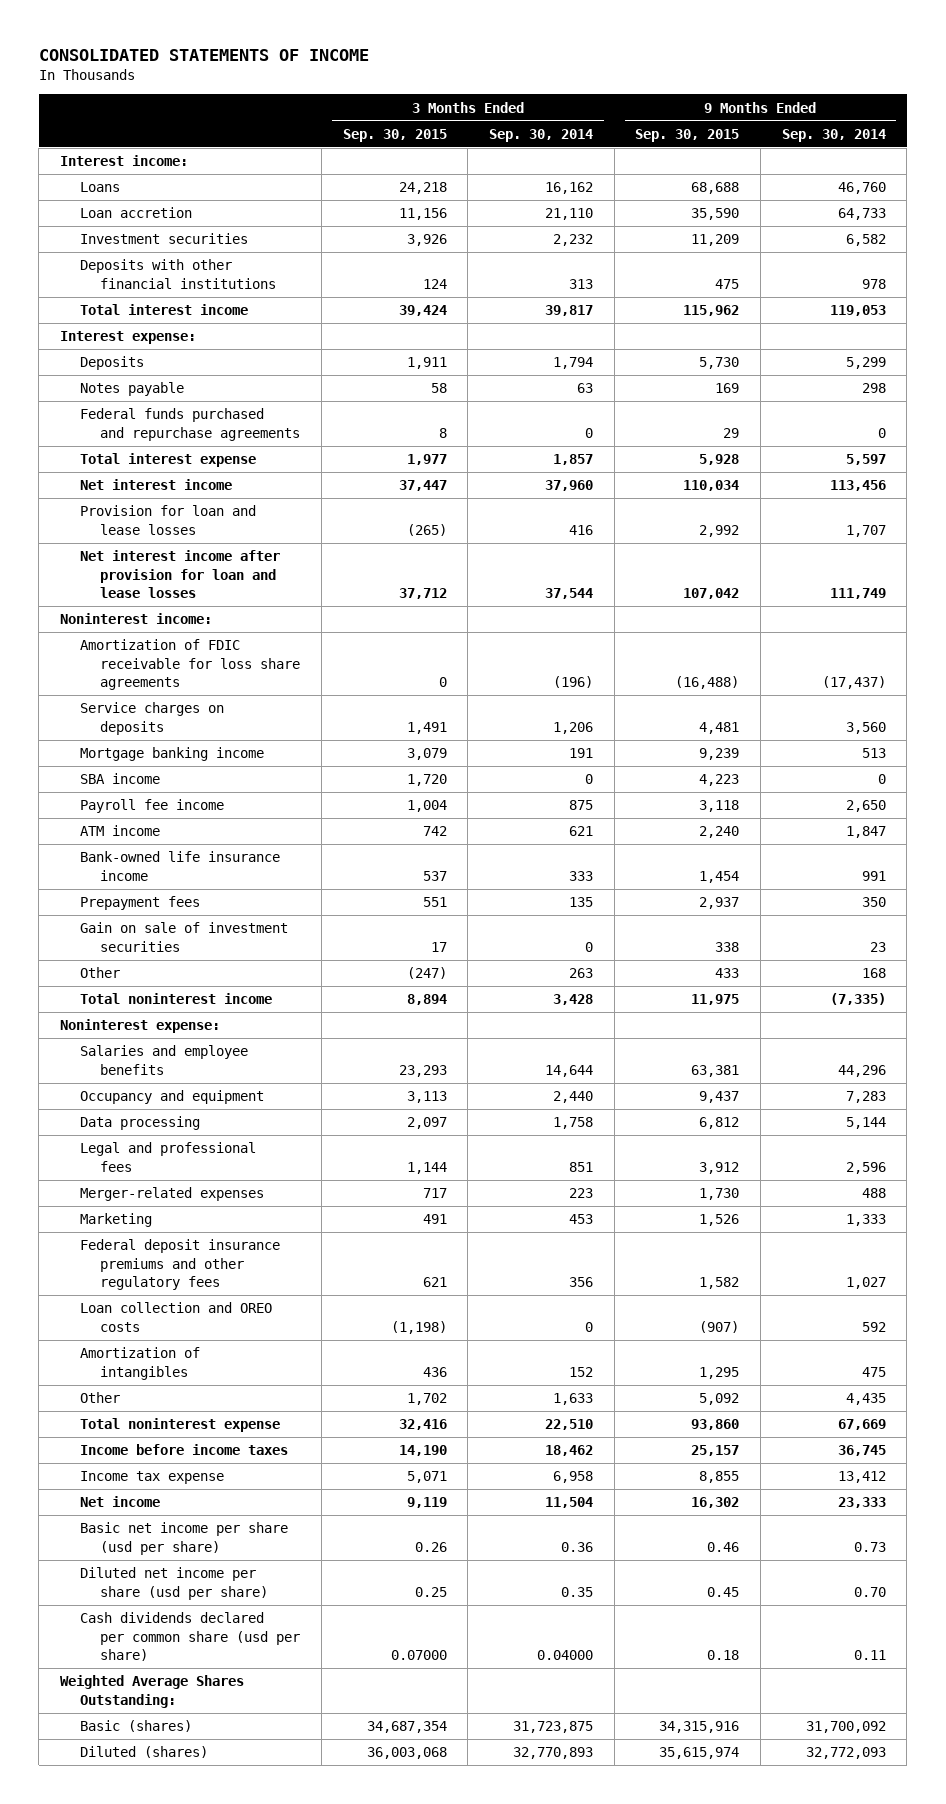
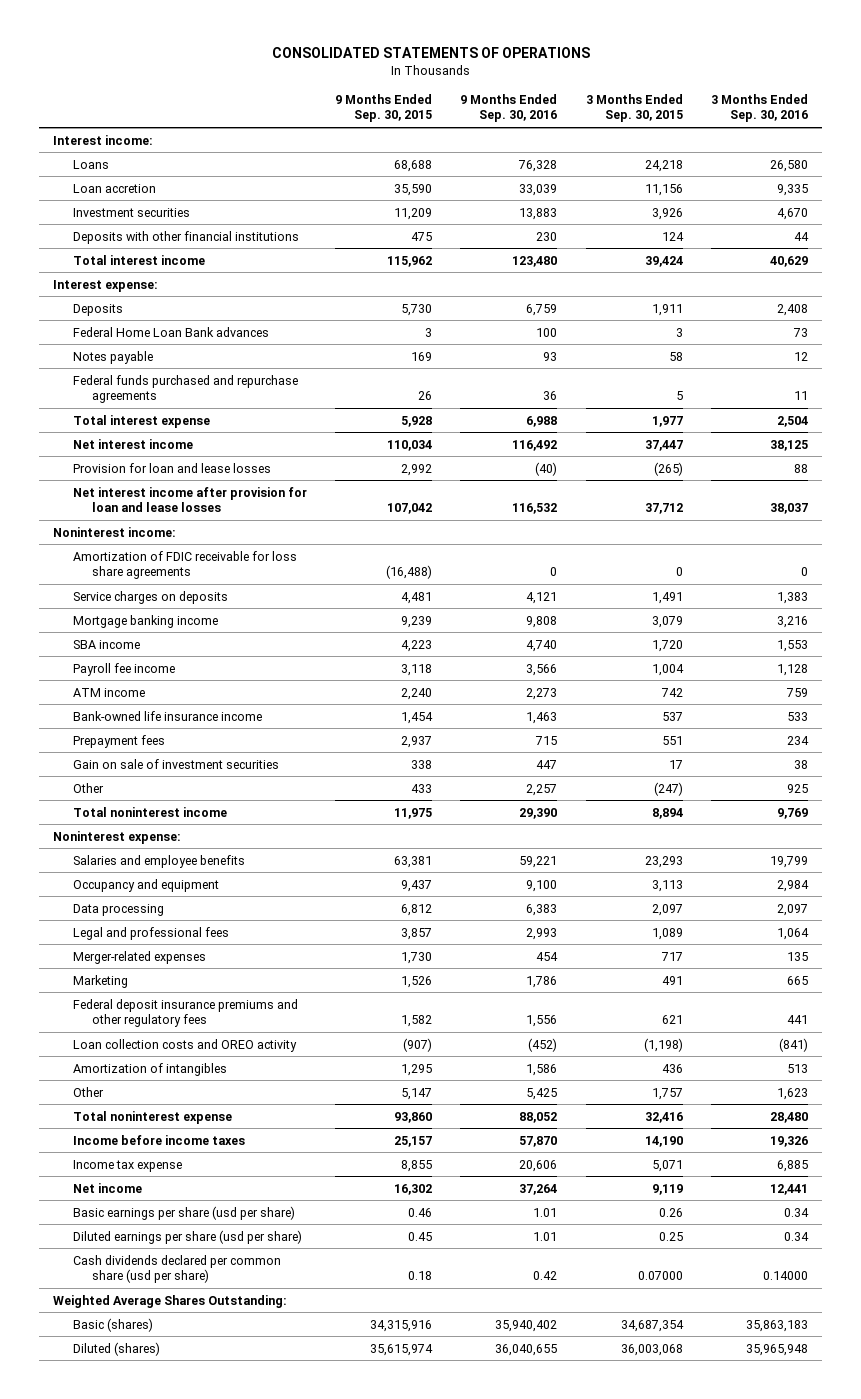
- CONSOLIDATED STATEMENTS OF INCOME
+ CONSOLIDATED STATEMENTS OF OPERATIONS
- | 3 Months Ended Sep. 30, 2015 | 3 Months Ended Sep. 30, 2014 | 9 Months Ended Sep. 30, 2015 | 9 Months Ended Sep. 30, 2014
+ | 9 Months Ended Sep. 30, 2015 | 9 Months Ended Sep. 30, 2016 | 3 Months Ended Sep. 30, 2015 | 3 Months Ended Sep. 30, 2016
+ Federal Home Loan Bank advances | 3 | 100 | 3 | 73
- Federal funds purchased and repurchase agreements | 8 | 0 | 29 | 0
+ Federal funds purchased and repurchase agreements | 26 | 36 | 5 | 11
- Legal and professional fees | 1,144 | 851 | 3,912 | 2,596
+ Legal and professional fees | 3,857 | 2,993 | 1,089 | 1,064
- Loan collection and OREO costs | (1,198) | 0 | (907) | 592
+ Loan collection costs and OREO activity | (907) | (452) | (1,198) | (841)
- Other | 1,702 | 1,633 | 5,092 | 4,435
+ Other | 5,147 | 5,425 | 1,757 | 1,623
- Basic net income per share (usd per share) | 0.26 | 0.36 | 0.46 | 0.73
- Diluted net income per share (usd per share) | 0.25 | 0.35 | 0.45 | 0.70
+ Basic earnings per share (usd per share) | 0.46 | 1.01 | 0.26 | 0.34
+ Diluted earnings per share (usd per share) | 0.45 | 1.01 | 0.25 | 0.34

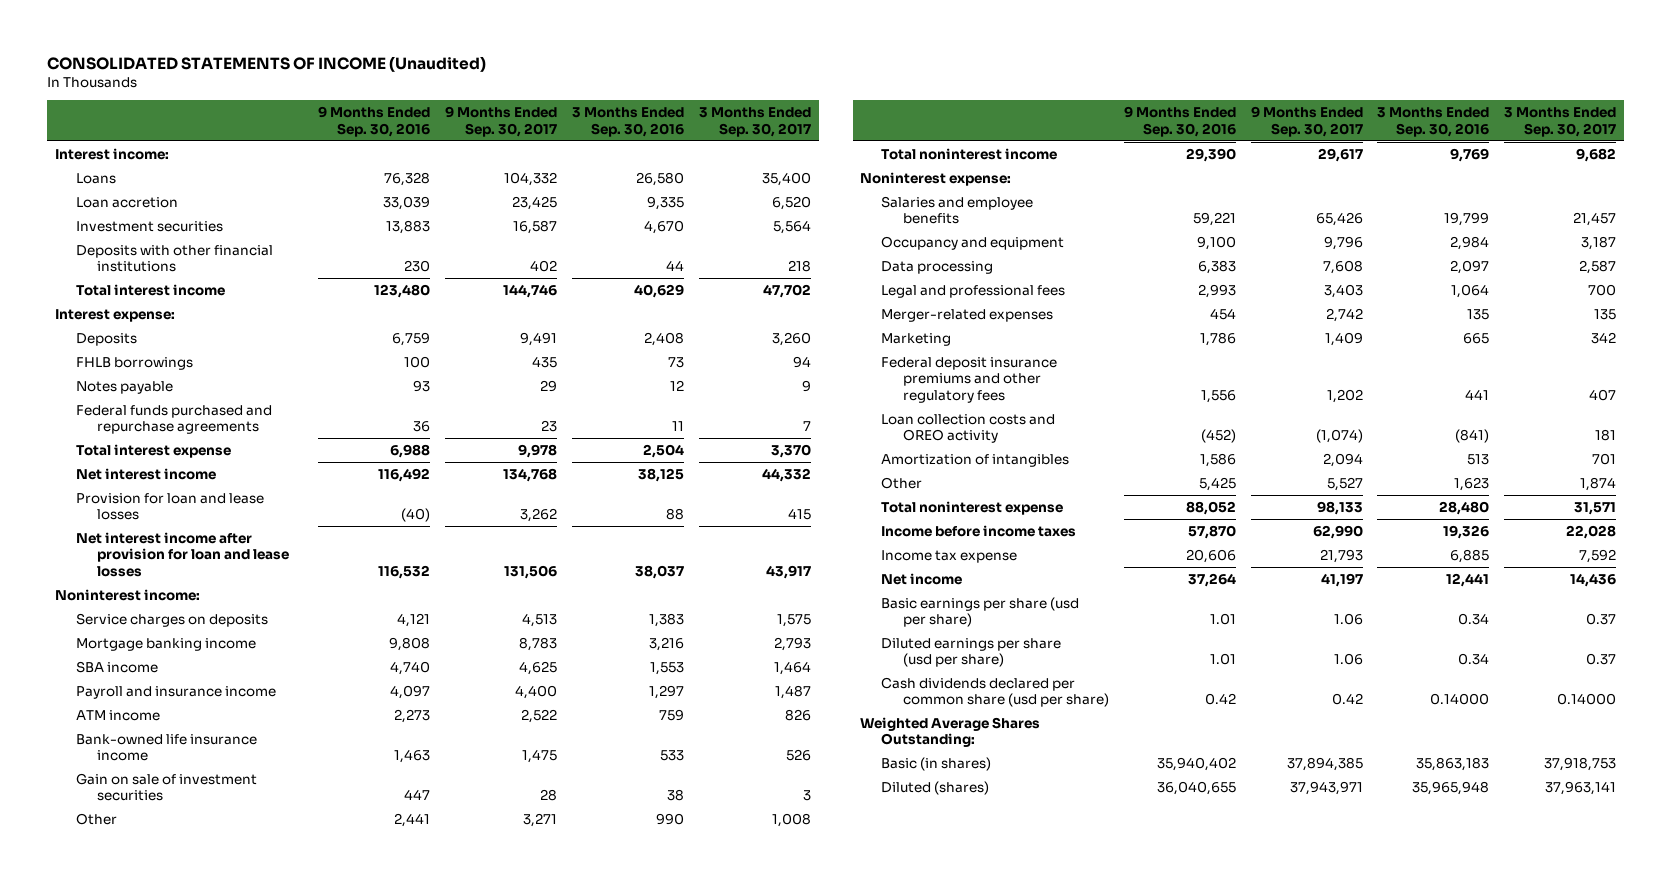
- CONSOLIDATED STATEMENTS OF OPERATIONS
+ CONSOLIDATED STATEMENTS OF INCOME (Unaudited)
- | 9 Months Ended Sep. 30, 2015 | 9 Months Ended Sep. 30, 2016 | 3 Months Ended Sep. 30, 2015 | 3 Months Ended Sep. 30, 2016
+ | 9 Months Ended Sep. 30, 2016 | 9 Months Ended Sep. 30, 2017 | 3 Months Ended Sep. 30, 2016 | 3 Months Ended Sep. 30, 2017
- Federal Home Loan Bank advances | 3 | 100 | 3 | 73
+ FHLB borrowings | 100 | 435 | 73 | 94
- Amortization of FDIC receivable for loss share agreements | (16,488) | 0 | 0 | 0
- Payroll fee income | 3,118 | 3,566 | 1,004 | 1,128
+ Payroll and insurance income | 4,097 | 4,400 | 1,297 | 1,487
- Prepayment fees | 2,937 | 715 | 551 | 234
- Other | 433 | 2,257 | (247) | 925
+ Other | 2,441 | 3,271 | 990 | 1,008
- Basic (shares) | 34,315,916 | 35,940,402 | 34,687,354 | 35,863,183
+ Basic (in shares) | 35,940,402 | 37,894,385 | 35,863,183 | 37,918,753

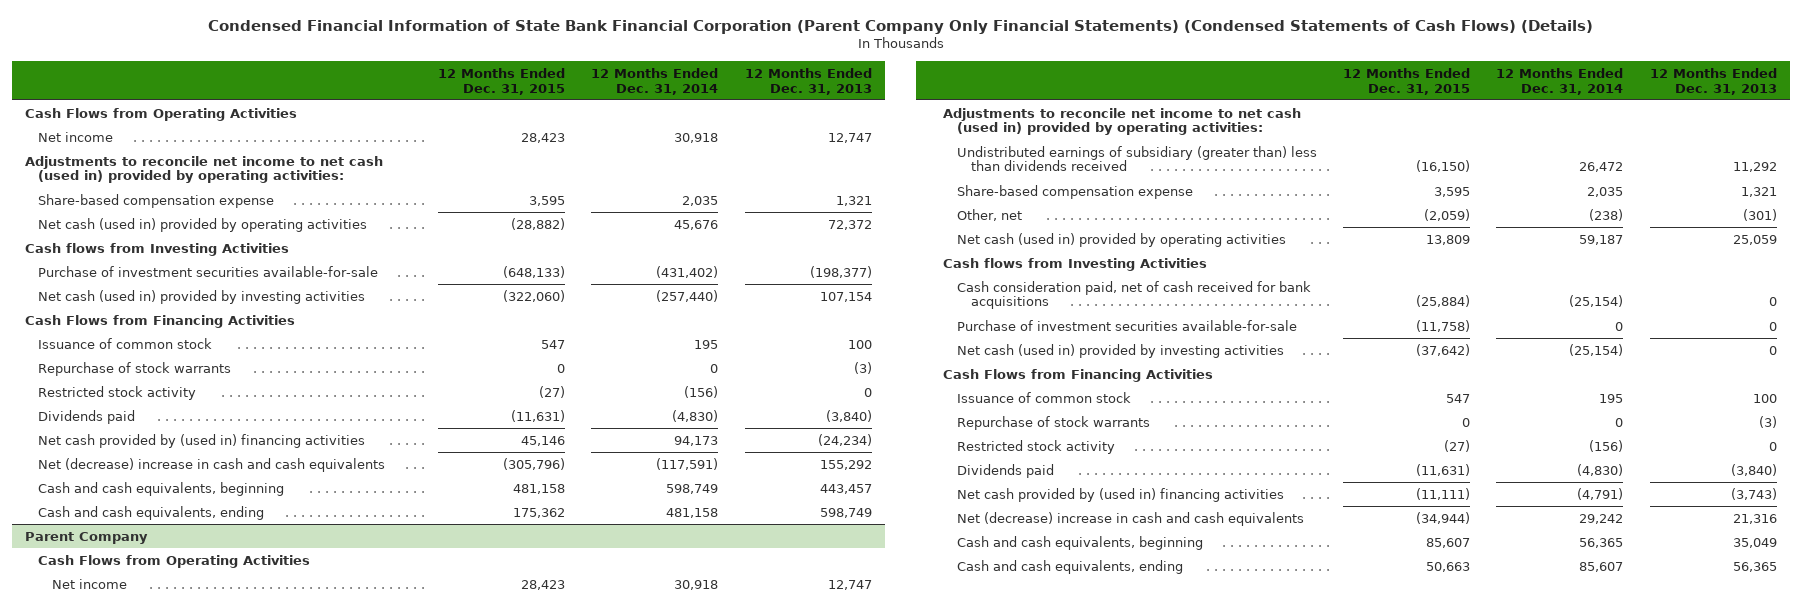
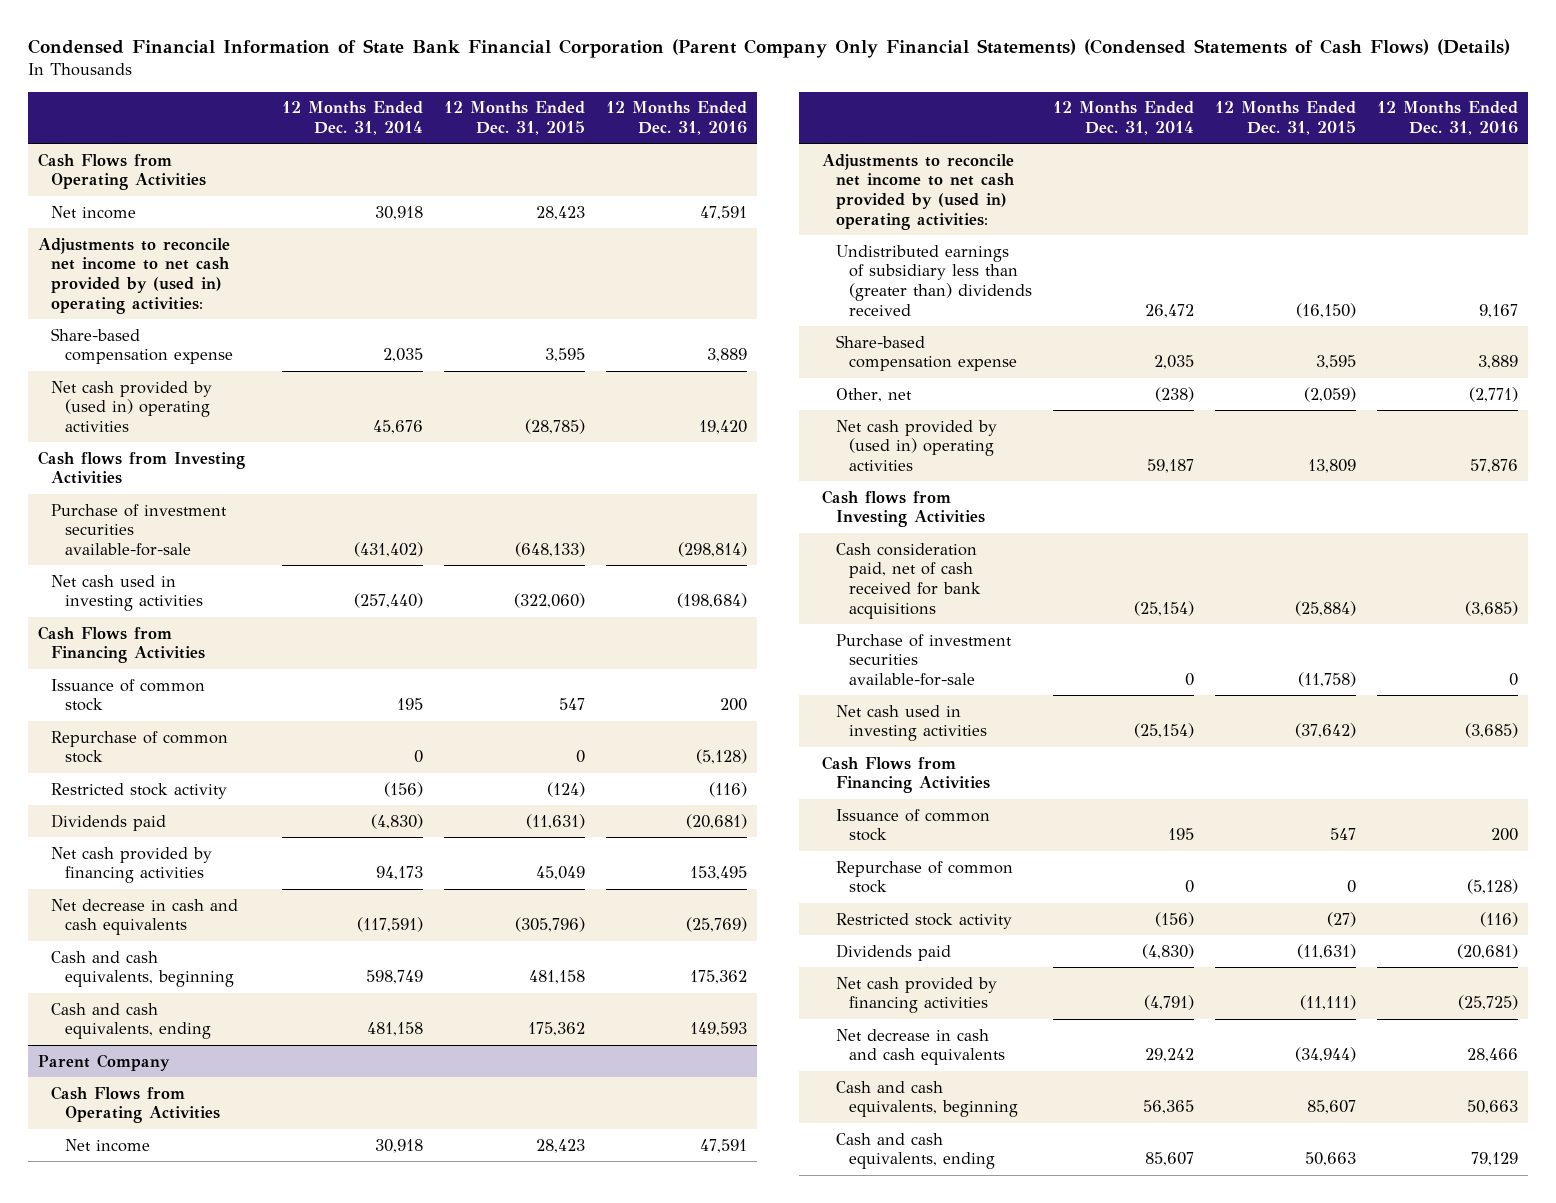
- | 12 Months Ended Dec. 31, 2015 | 12 Months Ended Dec. 31, 2014 | 12 Months Ended Dec. 31, 2013
+ | 12 Months Ended Dec. 31, 2014 | 12 Months Ended Dec. 31, 2015 | 12 Months Ended Dec. 31, 2016
- Adjustments to reconcile net income to net cash (used in) provided by operating activities:
+ Adjustments to reconcile net income to net cash provided by (used in) operating activities:
- Net cash (used in) provided by operating activities | (28,882) | 45,676 | 72,372
+ Net cash provided by (used in) operating activities | 45,676 | (28,785) | 19,420
- Net cash (used in) provided by investing activities | (322,060) | (257,440) | 107,154
+ Net cash used in investing activities | (257,440) | (322,060) | (198,684)
- Repurchase of stock warrants | 0 | 0 | (3)
- Restricted stock activity | (27) | (156) | 0
+ Repurchase of common stock | 0 | 0 | (5,128)
+ Restricted stock activity | (156) | (124) | (116)
- Net cash provided by (used in) financing activities | 45,146 | 94,173 | (24,234)
- Net (decrease) increase in cash and cash equivalents | (305,796) | (117,591) | 155,292
+ Net cash provided by financing activities | 94,173 | 45,049 | 153,495
+ Net decrease in cash and cash equivalents | (117,591) | (305,796) | (25,769)
@ Parent Company
- Adjustments to reconcile net income to net cash (used in) provided by operating activities:
- Undistributed earnings of subsidiary (greater than) less than dividends received | (16,150) | 26,472 | 11,292
+ Adjustments to reconcile net income to net cash provided by (used in) operating activities:
+ Undistributed earnings of subsidiary less than (greater than) dividends received | 26,472 | (16,150) | 9,167
- Net cash (used in) provided by operating activities | 13,809 | 59,187 | 25,059
+ Net cash provided by (used in) operating activities | 59,187 | 13,809 | 57,876
- Net cash (used in) provided by investing activities | (37,642) | (25,154) | 0
+ Net cash used in investing activities | (25,154) | (37,642) | (3,685)
- Repurchase of stock warrants | 0 | 0 | (3)
+ Repurchase of common stock | 0 | 0 | (5,128)
- Net cash provided by (used in) financing activities | (11,111) | (4,791) | (3,743)
- Net (decrease) increase in cash and cash equivalents | (34,944) | 29,242 | 21,316
+ Net cash provided by financing activities | (4,791) | (11,111) | (25,725)
+ Net decrease in cash and cash equivalents | 29,242 | (34,944) | 28,466

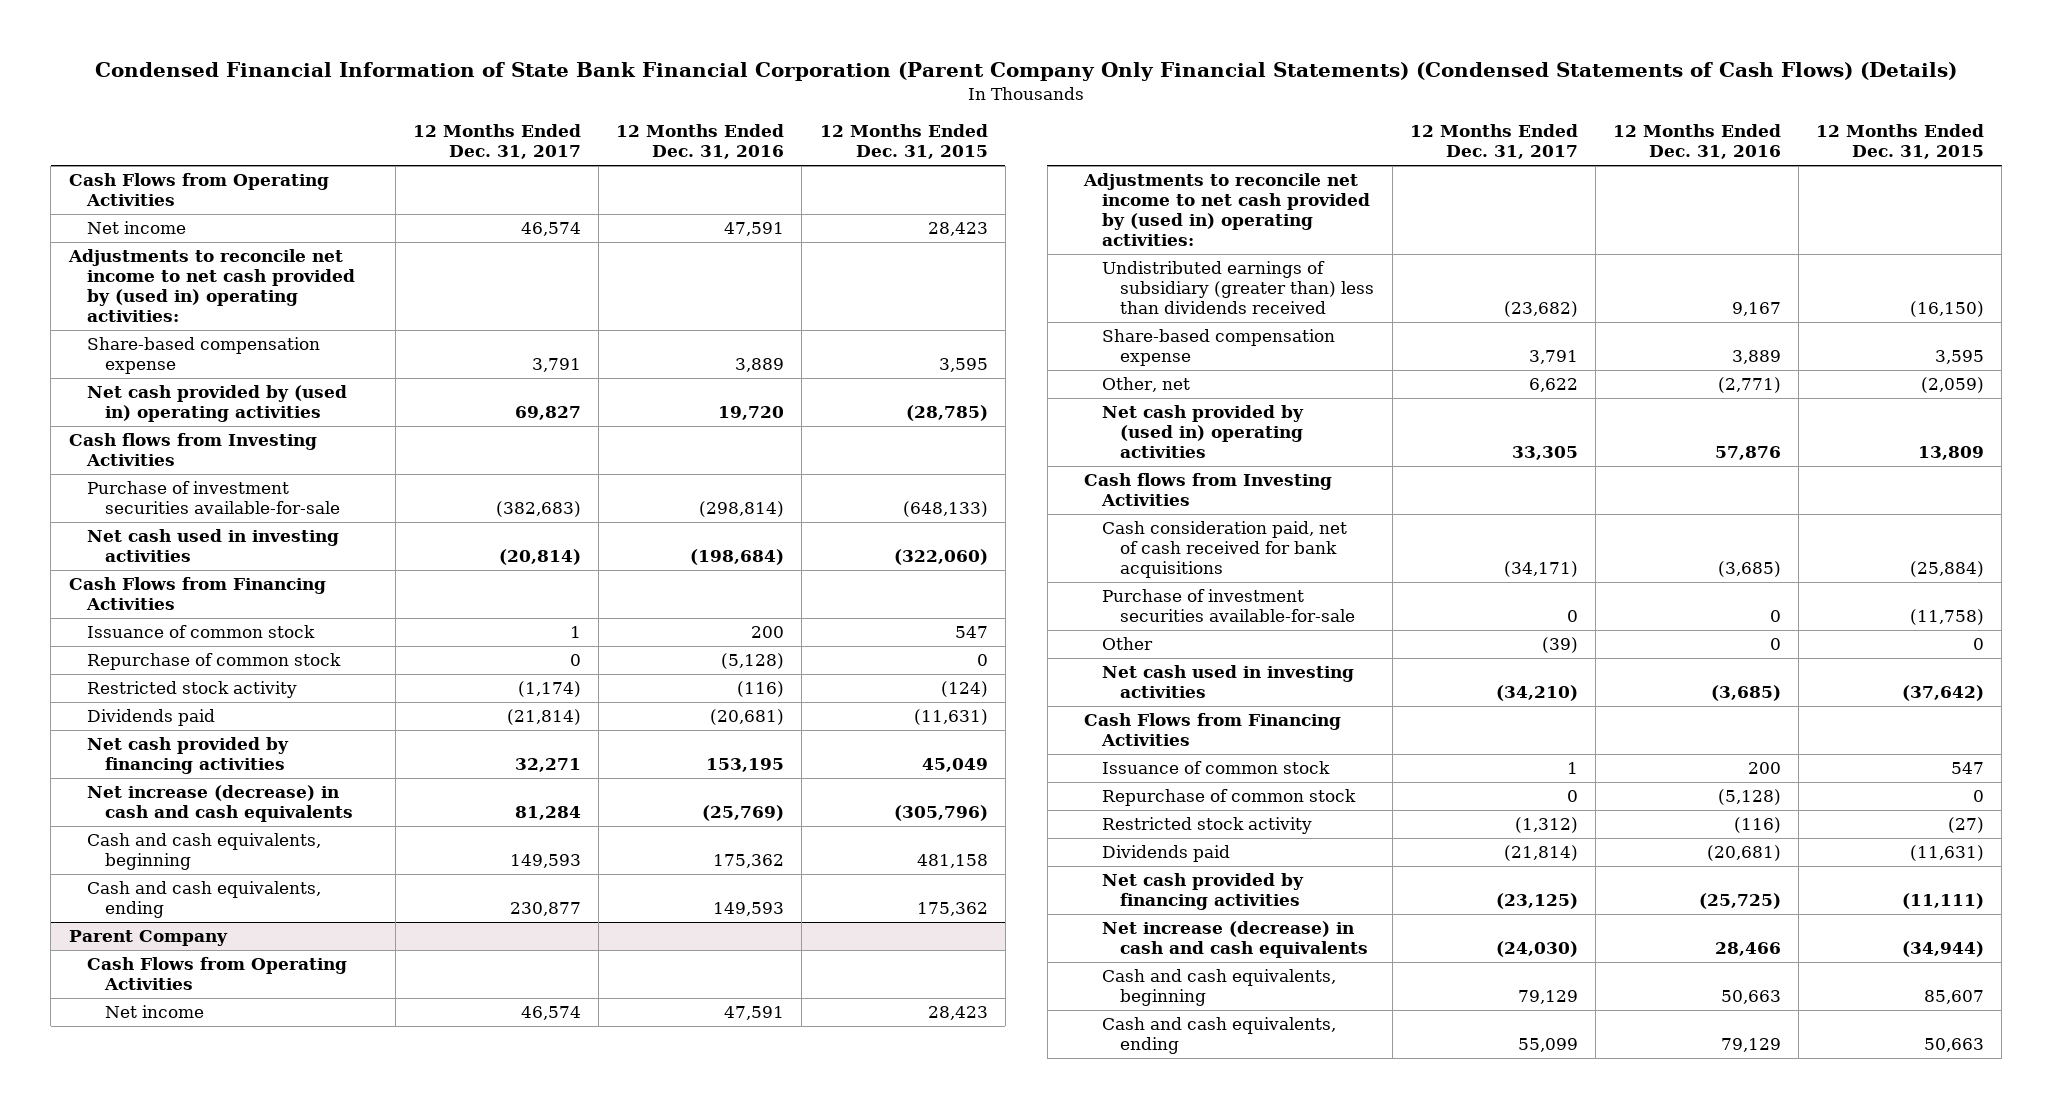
- | 12 Months Ended Dec. 31, 2014 | 12 Months Ended Dec. 31, 2015 | 12 Months Ended Dec. 31, 2016
+ | 12 Months Ended Dec. 31, 2017 | 12 Months Ended Dec. 31, 2016 | 12 Months Ended Dec. 31, 2015
- Net cash provided by (used in) operating activities | 45,676 | (28,785) | 19,420
+ Net cash provided by (used in) operating activities | 69,827 | 19,720 | (28,785)
- Net cash provided by financing activities | 94,173 | 45,049 | 153,495
- Net decrease in cash and cash equivalents | (117,591) | (305,796) | (25,769)
+ Net cash provided by financing activities | 32,271 | 153,195 | 45,049
+ Net increase (decrease) in cash and cash equivalents | 81,284 | (25,769) | (305,796)
@ Parent Company
- Undistributed earnings of subsidiary less than (greater than) dividends received | 26,472 | (16,150) | 9,167
+ Undistributed earnings of subsidiary (greater than) less than dividends received | (23,682) | 9,167 | (16,150)
+ Other | (39) | 0 | 0
- Net decrease in cash and cash equivalents | 29,242 | (34,944) | 28,466
+ Net increase (decrease) in cash and cash equivalents | (24,030) | 28,466 | (34,944)

